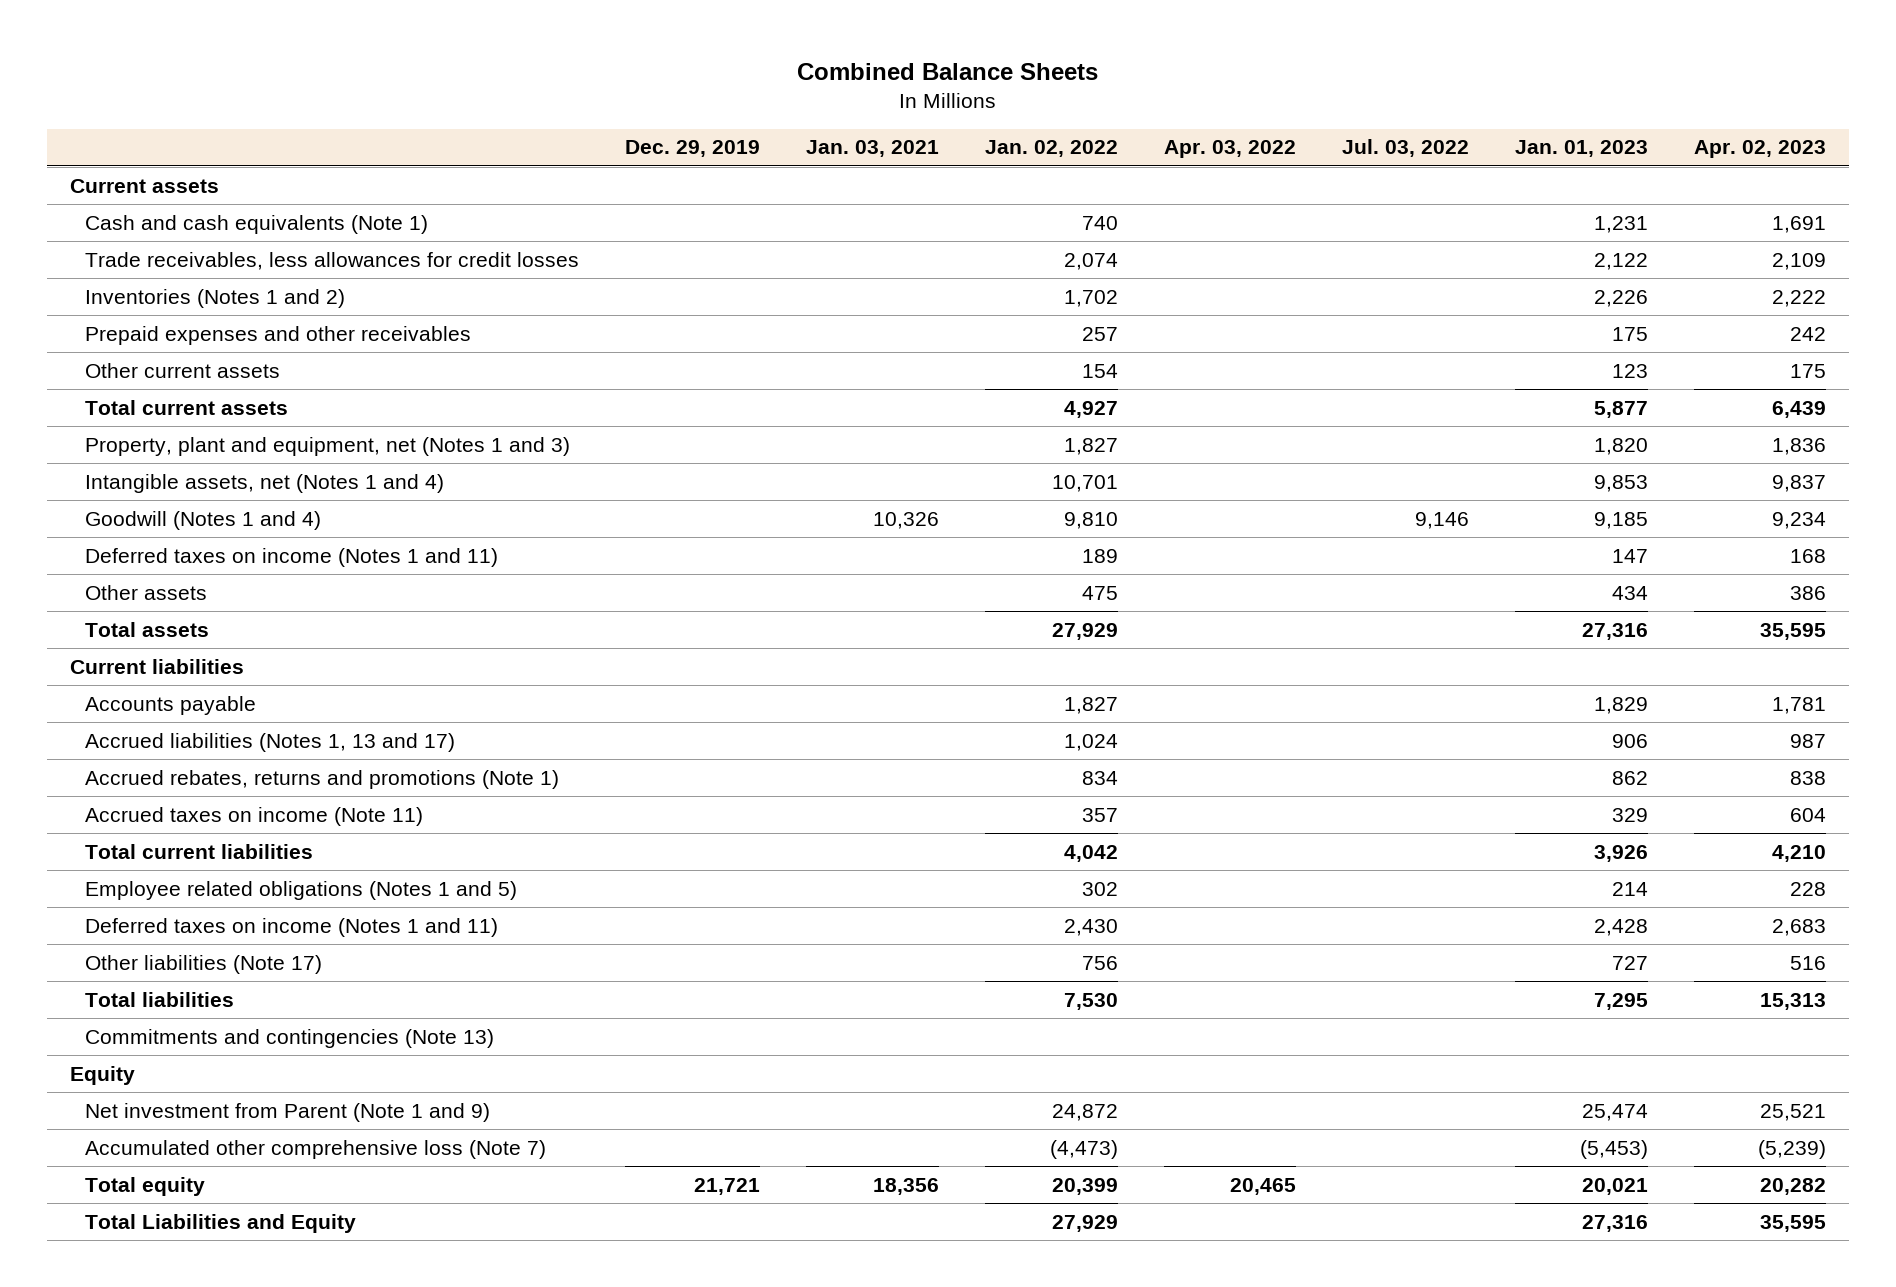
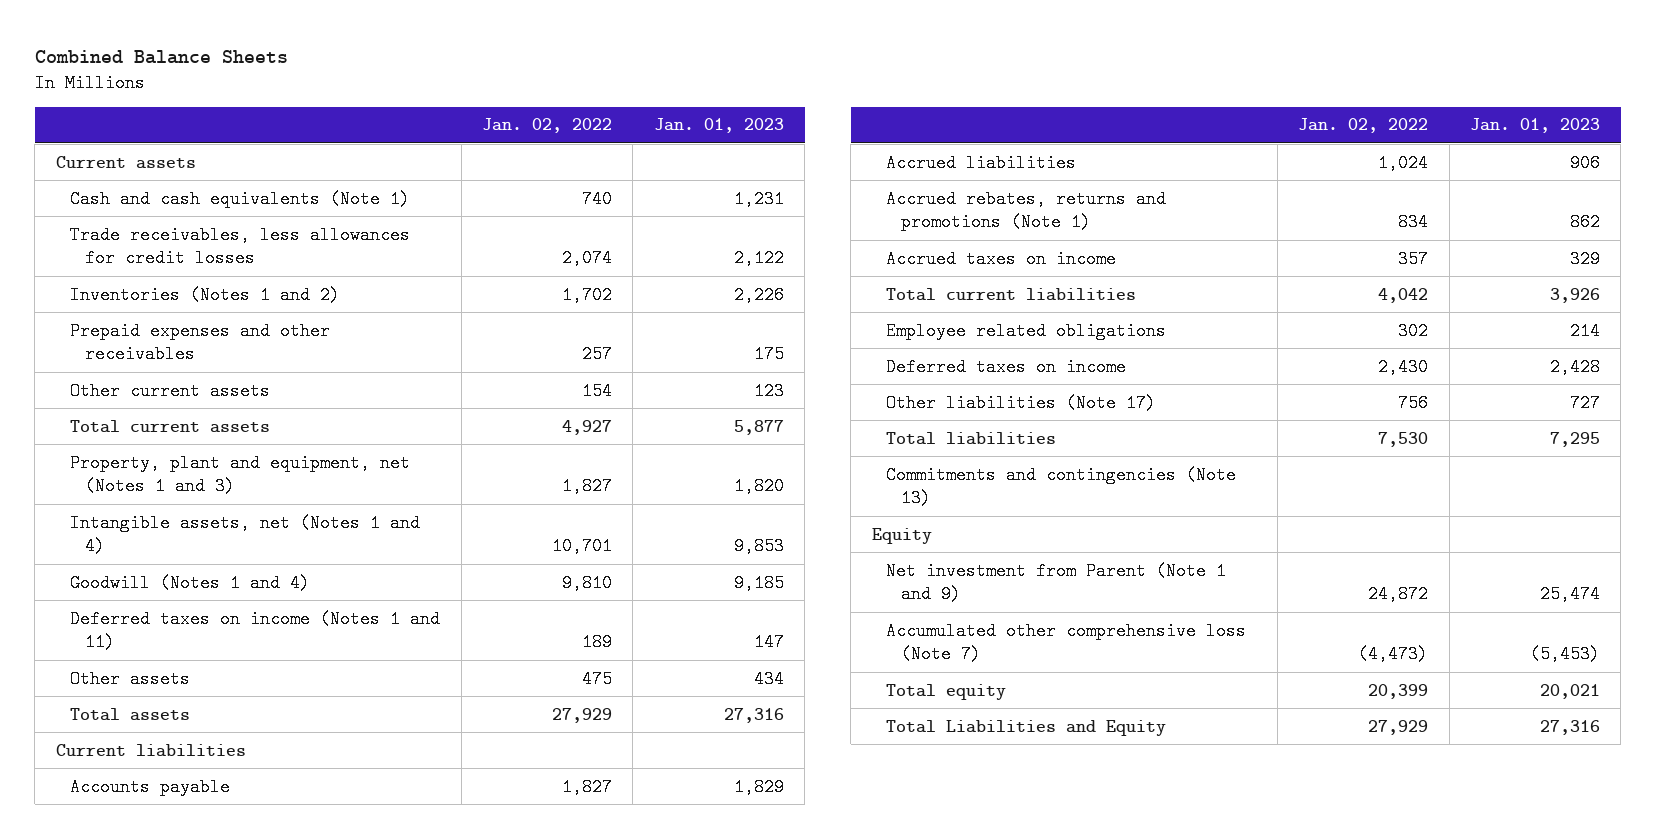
- | Dec. 29, 2019 | Jan. 03, 2021 | Jan. 02, 2022 | Apr. 03, 2022 | Jul. 03, 2022 | Jan. 01, 2023 | Apr. 02, 2023
+ | Jan. 02, 2022 | Jan. 01, 2023
- Accrued liabilities (Notes 1, 13 and 17) | | | 1,024 | | | 906 | 987
+ Accrued liabilities | 1,024 | 906
- Accrued taxes on income (Note 11) | | | 357 | | | 329 | 604
+ Accrued taxes on income | 357 | 329
- Employee related obligations (Notes 1 and 5) | | | 302 | | | 214 | 228
- Deferred taxes on income (Notes 1 and 11) | | | 2,430 | | | 2,428 | 2,683
+ Employee related obligations | 302 | 214
+ Deferred taxes on income | 2,430 | 2,428

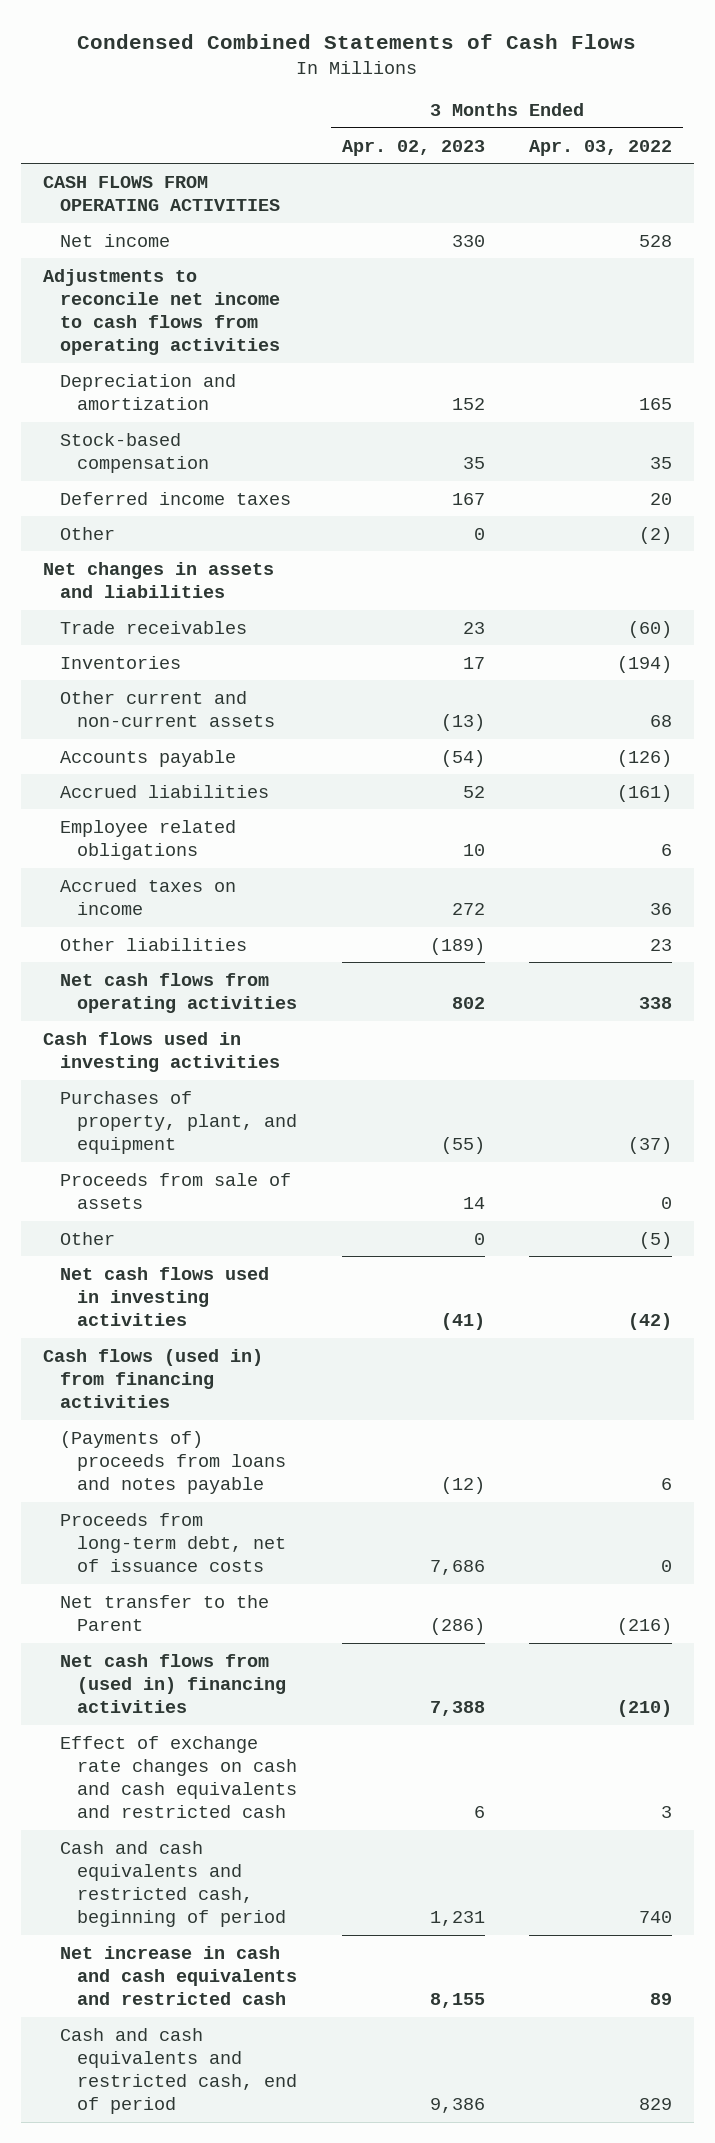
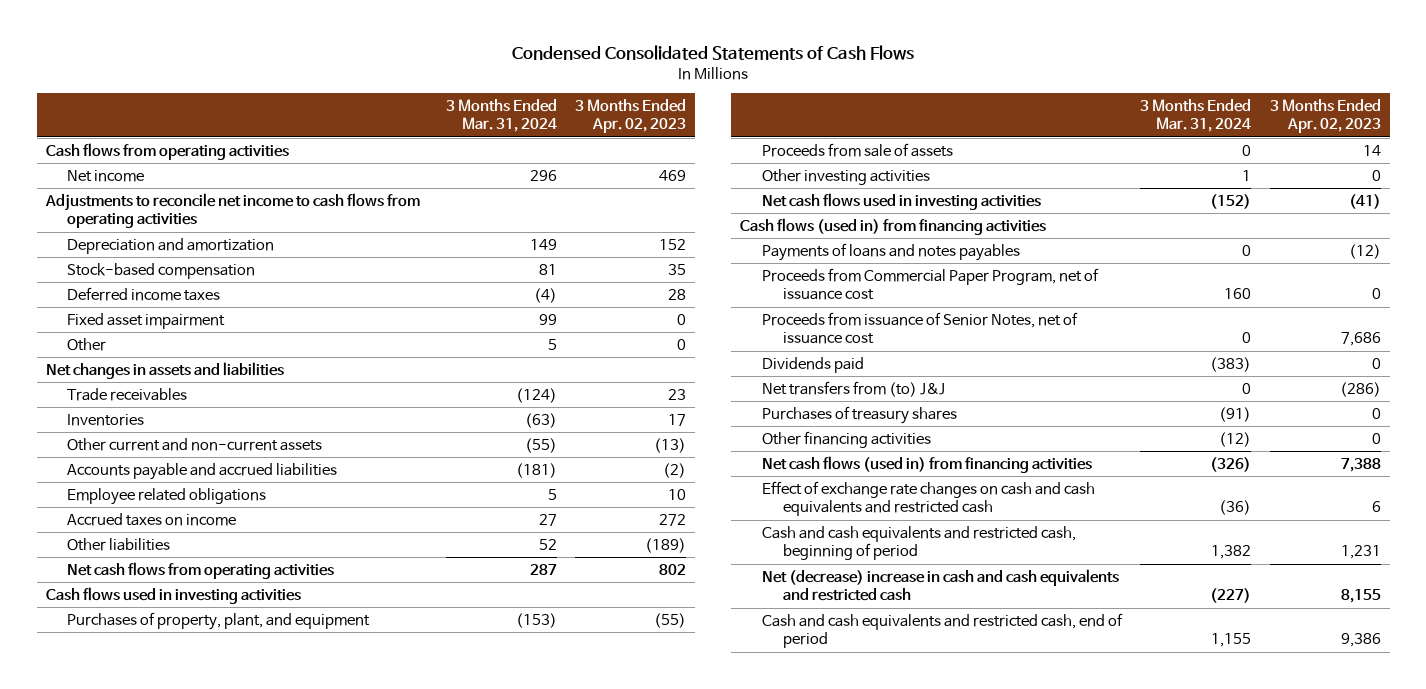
- Condensed Combined Statements of Cash Flows
+ Condensed Consolidated Statements of Cash Flows
- | 3 Months Ended Apr. 02, 2023 | 3 Months Ended Apr. 03, 2022
+ | 3 Months Ended Mar. 31, 2024 | 3 Months Ended Apr. 02, 2023
- CASH FLOWS FROM OPERATING ACTIVITIES
- Net income | 330 | 528
+ Cash flows from operating activities
+ Net income | 296 | 469
- Deferred income taxes | 167 | 20
+ Deferred income taxes | (4) | 28
+ Fixed asset impairment | 99 | 0
- Accounts payable | (54) | (126)
- Accrued liabilities | 52 | (161)
+ Accounts payable and accrued liabilities | (181) | (2)
- Other | 0 | (5)
+ Other investing activities | 1 | 0
- (Payments of) proceeds from loans and notes payable | (12) | 6
- Proceeds from long-term debt, net of issuance costs | 7,686 | 0
- Net transfer to the Parent | (286) | (216)
- Net cash flows from (used in) financing activities | 7,388 | (210)
+ Payments of loans and notes payables | 0 | (12)
+ Proceeds from Commercial Paper Program, net of issuance cost | 160 | 0
+ Proceeds from issuance of Senior Notes, net of issuance cost | 0 | 7,686
+ Dividends paid | (383) | 0
+ Net transfers from (to) J&J | 0 | (286)
+ Purchases of treasury shares | (91) | 0
+ Other financing activities | (12) | 0
+ Net cash flows (used in) from financing activities | (326) | 7,388
- Net increase in cash and cash equivalents and restricted cash | 8,155 | 89
+ Net (decrease) increase in cash and cash equivalents and restricted cash | (227) | 8,155

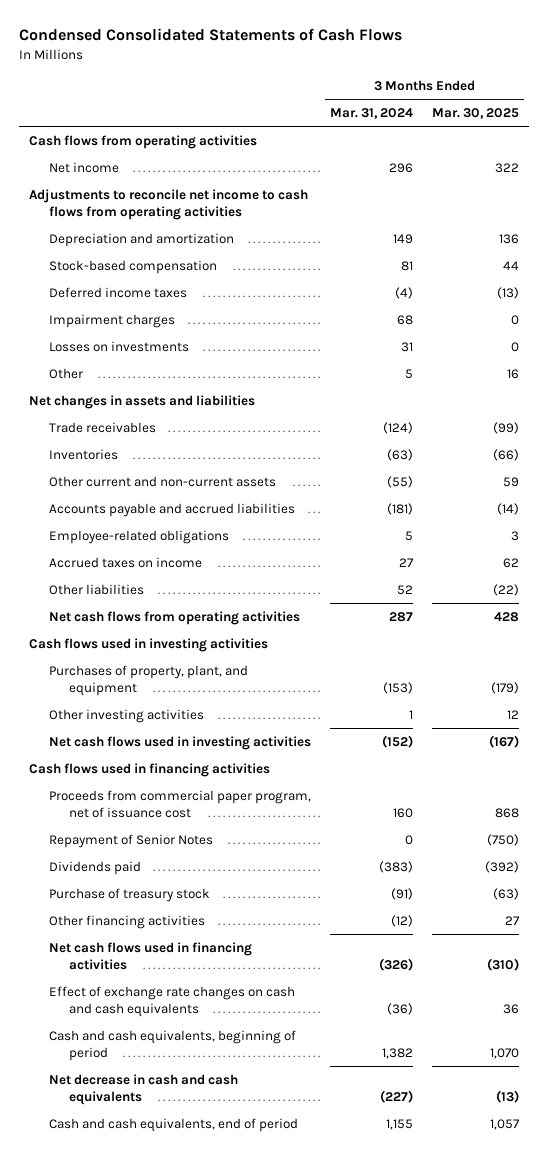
- | 3 Months Ended Mar. 31, 2024 | 3 Months Ended Apr. 02, 2023
+ | 3 Months Ended Mar. 31, 2024 | 3 Months Ended Mar. 30, 2025
- Fixed asset impairment | 99 | 0
+ Impairment charges | 68 | 0
+ Losses on investments | 31 | 0
- Employee related obligations | 5 | 10
+ Employee-related obligations | 5 | 3
- Proceeds from sale of assets | 0 | 14
- Cash flows (used in) from financing activities
- Payments of loans and notes payables | 0 | (12)
- Proceeds from Commercial Paper Program, net of issuance cost | 160 | 0
- Proceeds from issuance of Senior Notes, net of issuance cost | 0 | 7,686
+ Cash flows used in financing activities
+ Proceeds from commercial paper program, net of issuance cost | 160 | 868
+ Repayment of Senior Notes | 0 | (750)
- Net transfers from (to) J&J | 0 | (286)
- Purchases of treasury shares | (91) | 0
+ Purchase of treasury stock | (91) | (63)
- Net cash flows (used in) from financing activities | (326) | 7,388
- Effect of exchange rate changes on cash and cash equivalents and restricted cash | (36) | 6
- Cash and cash equivalents and restricted cash, beginning of period | 1,382 | 1,231
- Net (decrease) increase in cash and cash equivalents and restricted cash | (227) | 8,155
- Cash and cash equivalents and restricted cash, end of period | 1,155 | 9,386
+ Net cash flows used in financing activities | (326) | (310)
+ Effect of exchange rate changes on cash and cash equivalents | (36) | 36
+ Cash and cash equivalents, beginning of period | 1,382 | 1,070
+ Net decrease in cash and cash equivalents | (227) | (13)
+ Cash and cash equivalents, end of period | 1,155 | 1,057

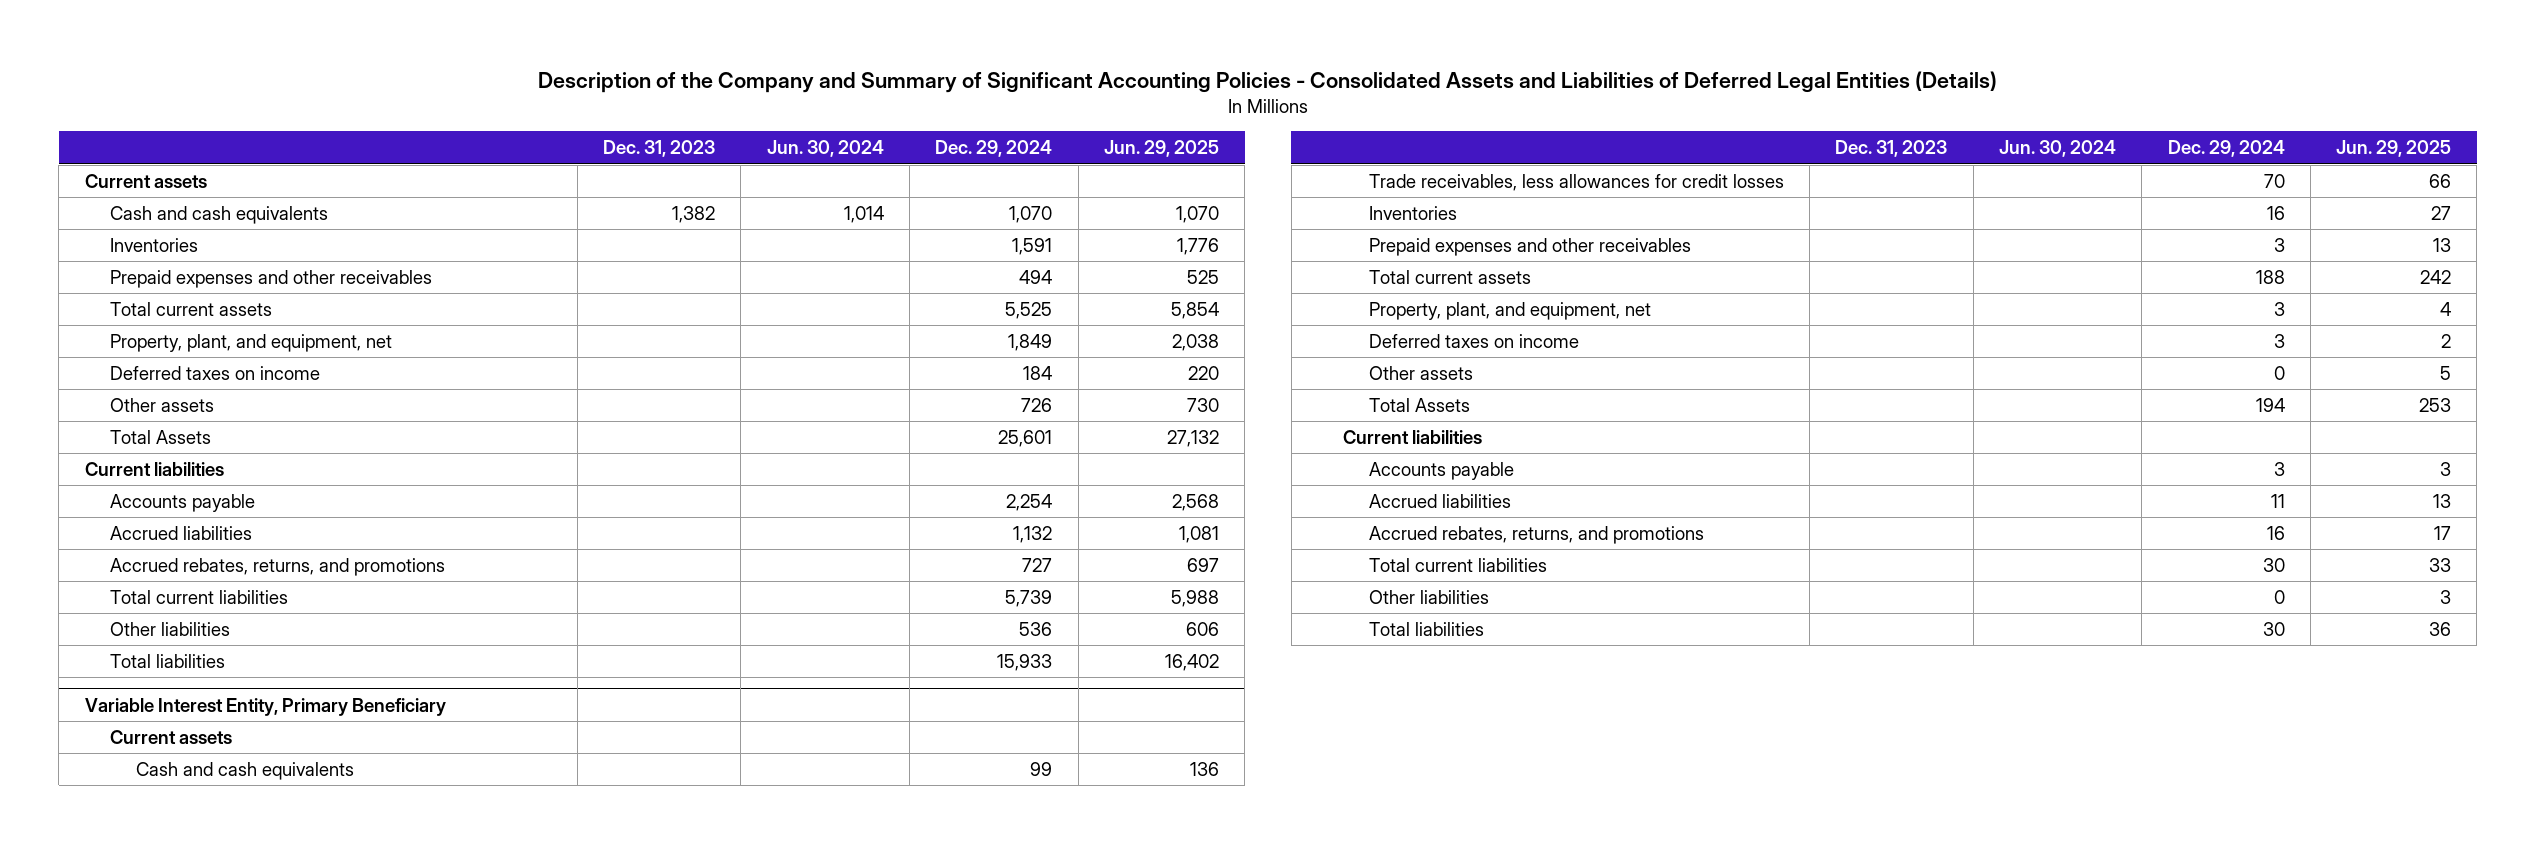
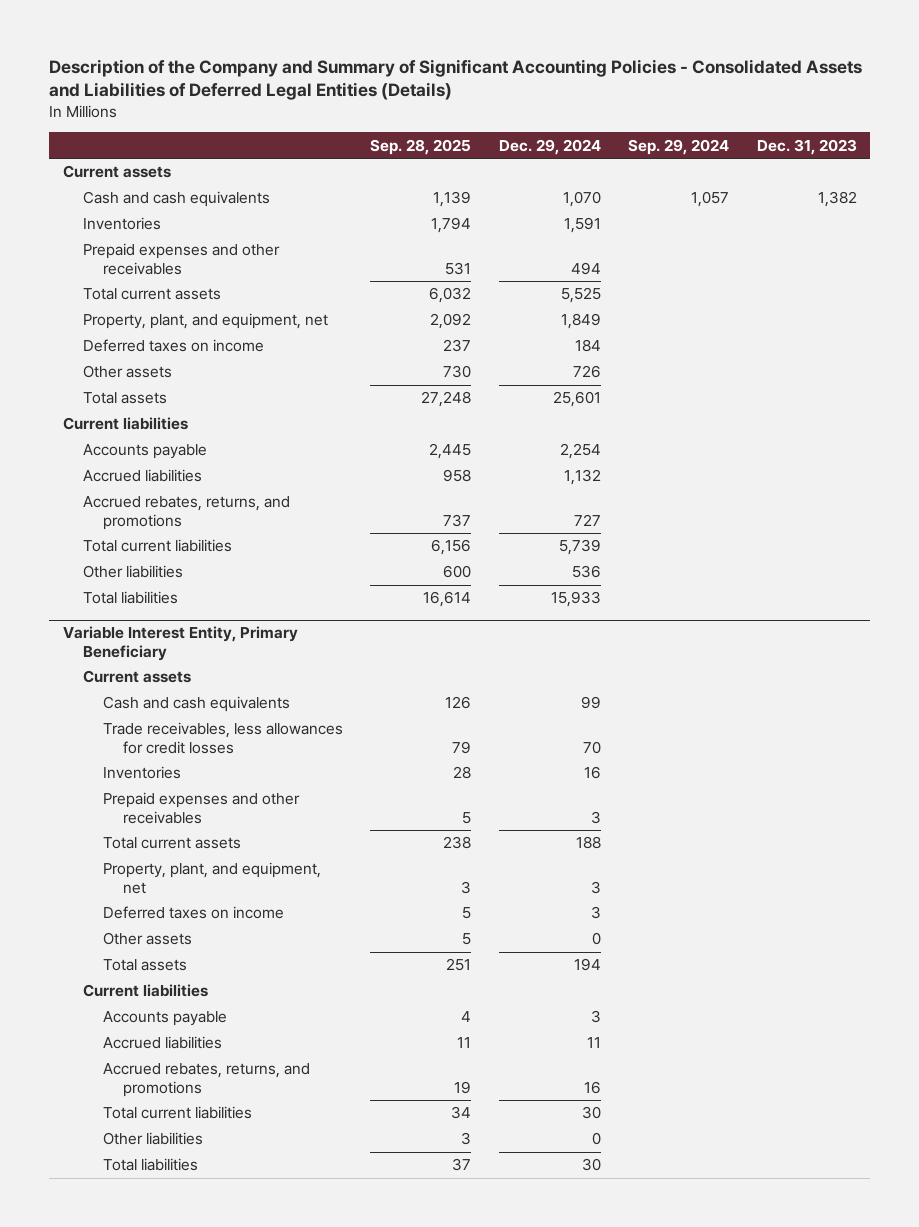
- | Dec. 31, 2023 | Jun. 30, 2024 | Dec. 29, 2024 | Jun. 29, 2025
+ | Sep. 28, 2025 | Dec. 29, 2024 | Sep. 29, 2024 | Dec. 31, 2023
- Total Assets | | | 25,601 | 27,132
+ Total assets | 27,248 | 25,601 | |
@ Variable Interest Entity, Primary Beneficiary
- Total Assets | | | 194 | 253
+ Total assets | 251 | 194 | |

